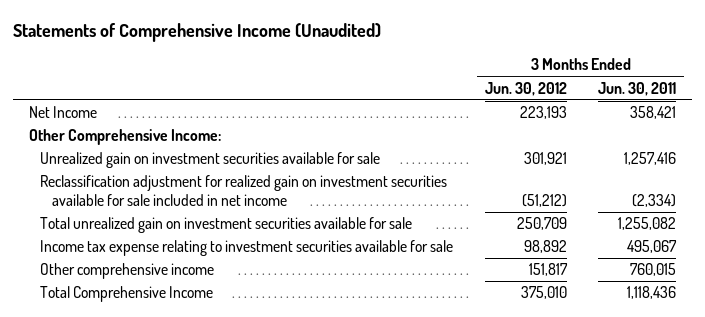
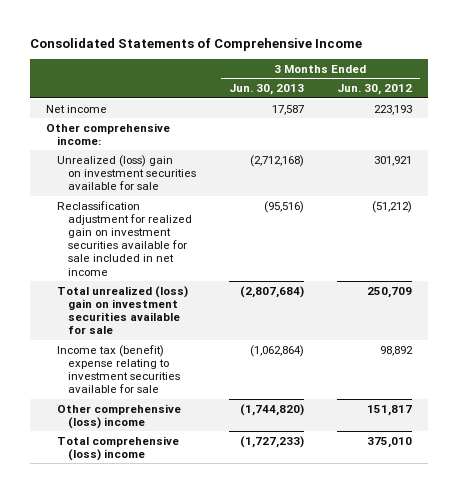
- Statements of Comprehensive Income (Unaudited)
+ Consolidated Statements of Comprehensive Income
- | 3 Months Ended Jun. 30, 2012 | 3 Months Ended Jun. 30, 2011
+ | 3 Months Ended Jun. 30, 2013 | 3 Months Ended Jun. 30, 2012
- Net Income | 223,193 | 358,421
- Other Comprehensive Income:
- Unrealized gain on investment securities available for sale | 301,921 | 1,257,416
+ Net income | 17,587 | 223,193
+ Other comprehensive income:
+ Unrealized (loss) gain on investment securities available for sale | (2,712,168) | 301,921
- Total unrealized gain on investment securities available for sale | 250,709 | 1,255,082
- Income tax expense relating to investment securities available for sale | 98,892 | 495,067
- Other comprehensive income | 151,817 | 760,015
- Total Comprehensive Income | 375,010 | 1,118,436
+ Total unrealized (loss) gain on investment securities available for sale | (2,807,684) | 250,709
+ Income tax (benefit) expense relating to investment securities available for sale | (1,062,864) | 98,892
+ Other comprehensive (loss) income | (1,744,820) | 151,817
+ Total comprehensive (loss) income | (1,727,233) | 375,010

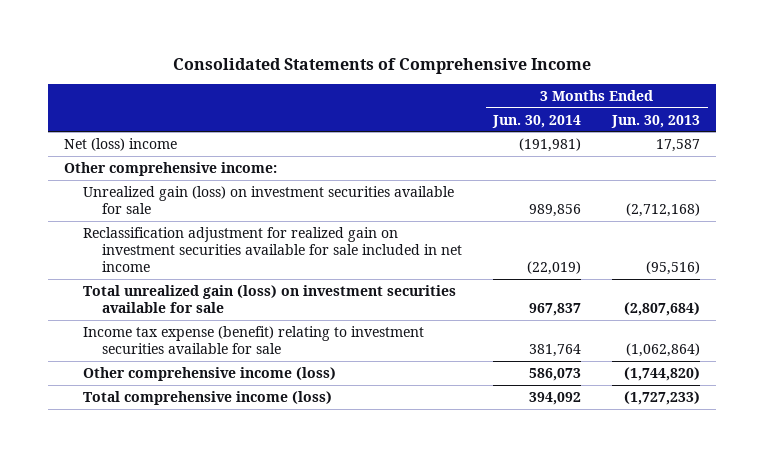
- | 3 Months Ended Jun. 30, 2013 | 3 Months Ended Jun. 30, 2012
+ | 3 Months Ended Jun. 30, 2014 | 3 Months Ended Jun. 30, 2013
- Net income | 17,587 | 223,193
+ Net (loss) income | (191,981) | 17,587
- Unrealized (loss) gain on investment securities available for sale | (2,712,168) | 301,921
+ Unrealized gain (loss) on investment securities available for sale | 989,856 | (2,712,168)
- Total unrealized (loss) gain on investment securities available for sale | (2,807,684) | 250,709
- Income tax (benefit) expense relating to investment securities available for sale | (1,062,864) | 98,892
- Other comprehensive (loss) income | (1,744,820) | 151,817
- Total comprehensive (loss) income | (1,727,233) | 375,010
+ Total unrealized gain (loss) on investment securities available for sale | 967,837 | (2,807,684)
+ Income tax expense (benefit) relating to investment securities available for sale | 381,764 | (1,062,864)
+ Other comprehensive income (loss) | 586,073 | (1,744,820)
+ Total comprehensive income (loss) | 394,092 | (1,727,233)

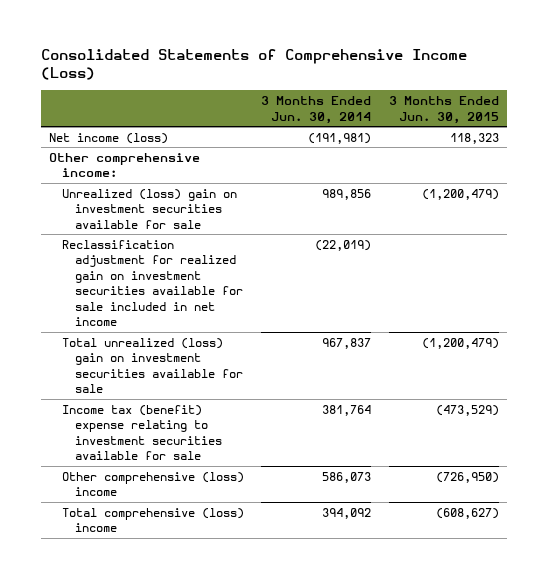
- Consolidated Statements of Comprehensive Income
+ Consolidated Statements of Comprehensive Income (Loss)
- | 3 Months Ended Jun. 30, 2014 | 3 Months Ended Jun. 30, 2013
+ | 3 Months Ended Jun. 30, 2014 | 3 Months Ended Jun. 30, 2015
- Net (loss) income | (191,981) | 17,587
+ Net income (loss) | (191,981) | 118,323
- Unrealized gain (loss) on investment securities available for sale | 989,856 | (2,712,168)
+ Unrealized (loss) gain on investment securities available for sale | 989,856 | (1,200,479)
- Total unrealized gain (loss) on investment securities available for sale | 967,837 | (2,807,684)
- Income tax expense (benefit) relating to investment securities available for sale | 381,764 | (1,062,864)
- Other comprehensive income (loss) | 586,073 | (1,744,820)
- Total comprehensive income (loss) | 394,092 | (1,727,233)
+ Total unrealized (loss) gain on investment securities available for sale | 967,837 | (1,200,479)
+ Income tax (benefit) expense relating to investment securities available for sale | 381,764 | (473,529)
+ Other comprehensive (loss) income | 586,073 | (726,950)
+ Total comprehensive (loss) income | 394,092 | (608,627)

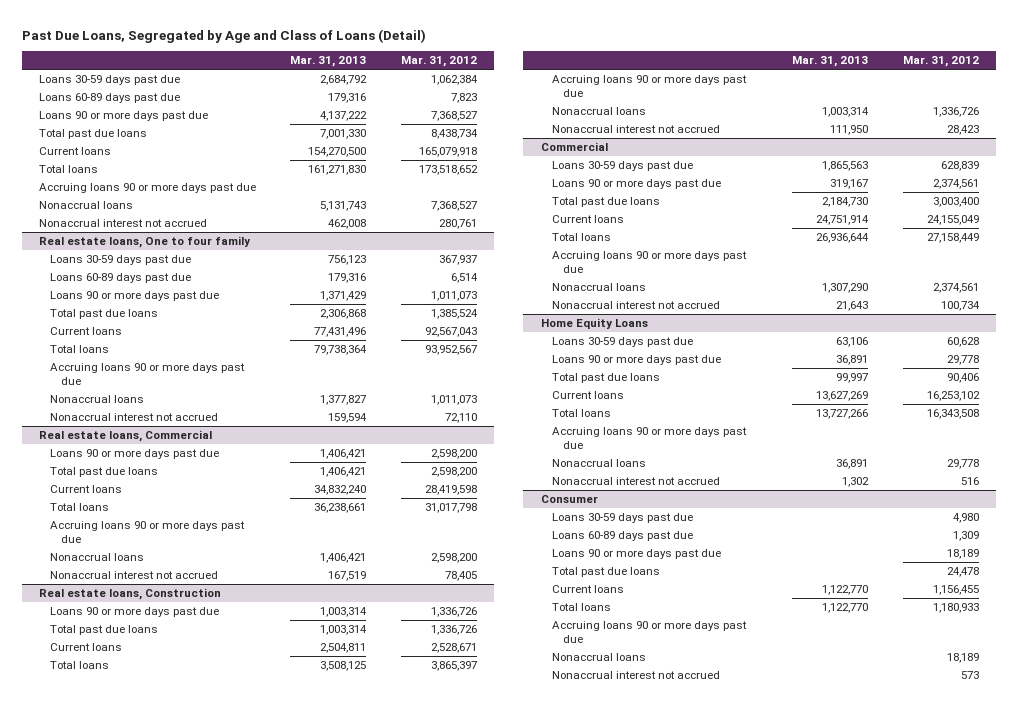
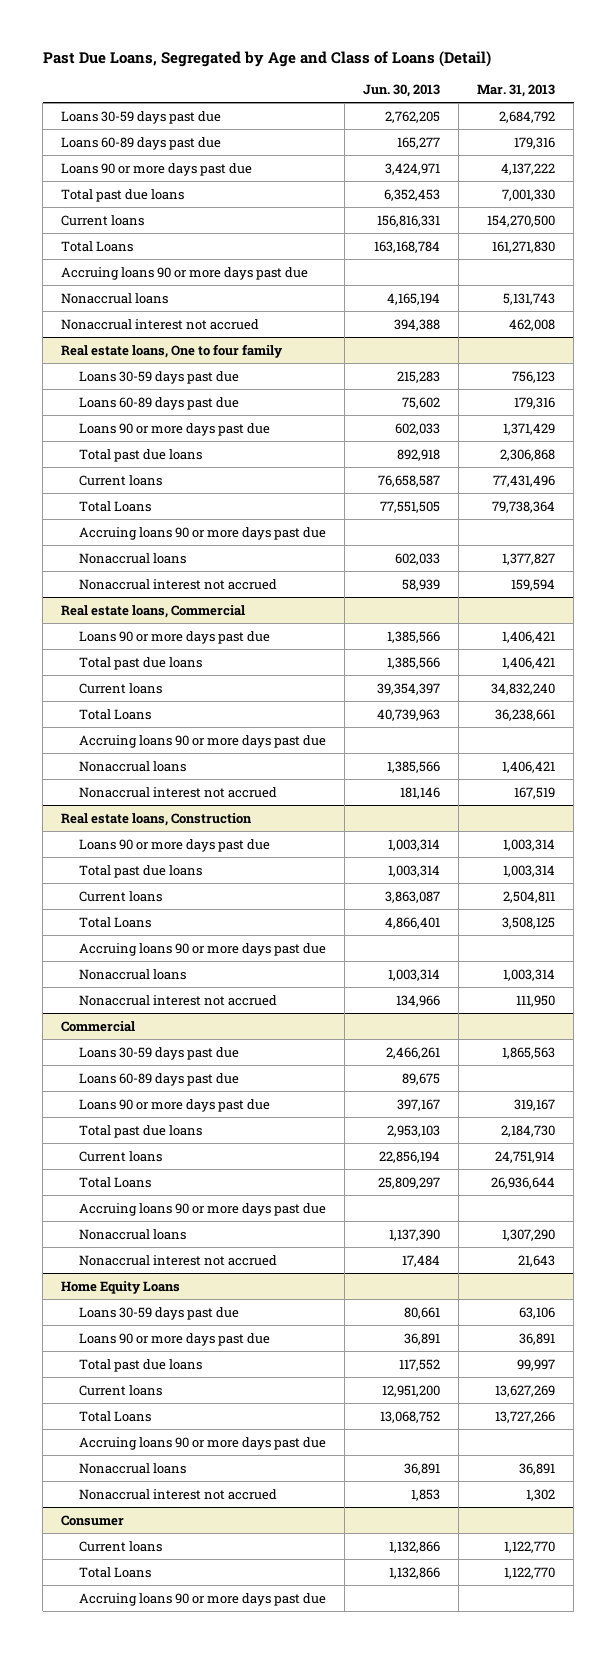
- | Mar. 31, 2013 | Mar. 31, 2012
+ | Jun. 30, 2013 | Mar. 31, 2013
- Total loans | 161,271,830 | 173,518,652
+ Total Loans | 163,168,784 | 161,271,830
@ Real estate loans, One to four family
- Total loans | 79,738,364 | 93,952,567
+ Total Loans | 77,551,505 | 79,738,364
@ Real estate loans, Commercial
- Total loans | 36,238,661 | 31,017,798
+ Total Loans | 40,739,963 | 36,238,661
@ Real estate loans, Construction
- Total loans | 3,508,125 | 3,865,397
+ Total Loans | 4,866,401 | 3,508,125
@ Commercial
+ Loans 60-89 days past due | 89,675 |
- Total loans | 26,936,644 | 27,158,449
+ Total Loans | 25,809,297 | 26,936,644
@ Home Equity Loans
- Total loans | 13,727,266 | 16,343,508
+ Total Loans | 13,068,752 | 13,727,266
@ Consumer
- Loans 30-59 days past due | | 4,980
- Loans 60-89 days past due | | 1,309
- Loans 90 or more days past due | | 18,189
- Total past due loans | | 24,478
- Total loans | 1,122,770 | 1,180,933
+ Total Loans | 1,132,866 | 1,122,770
- Nonaccrual loans | | 18,189
- Nonaccrual interest not accrued | | 573

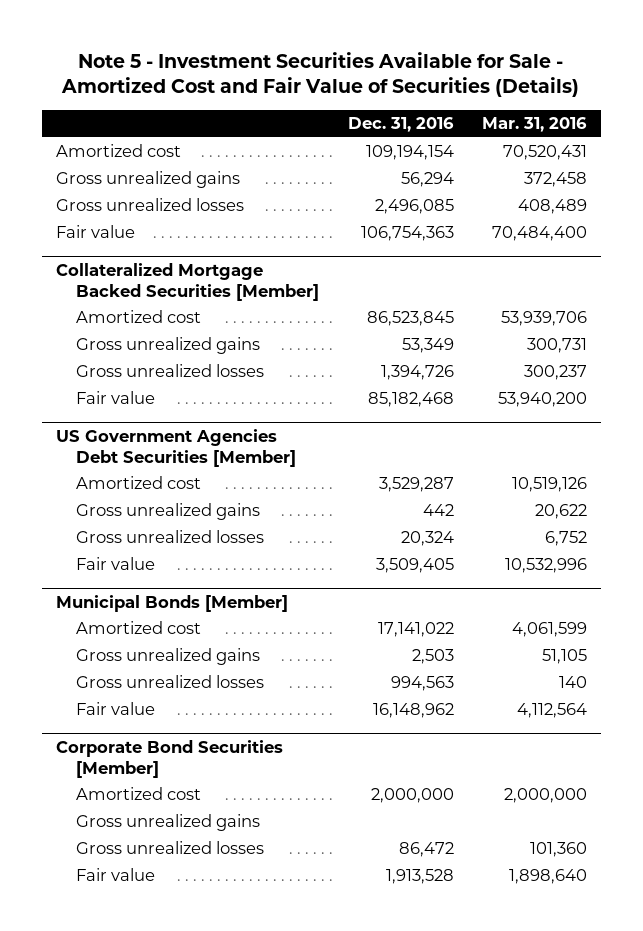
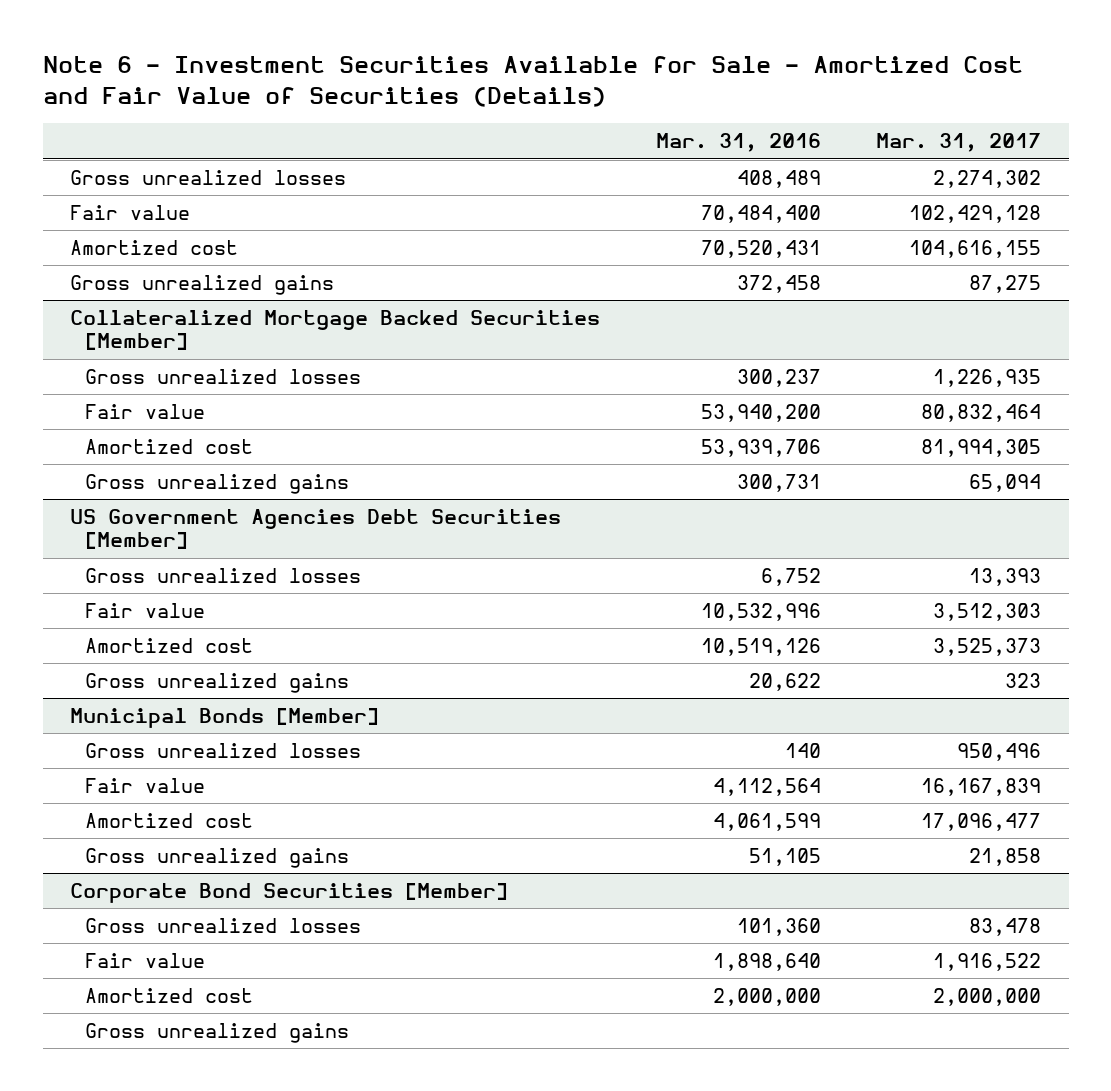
- Note 5 - Investment Securities Available for Sale - Amortized Cost and Fair Value of Securities (Details)
+ Note 6 - Investment Securities Available for Sale - Amortized Cost and Fair Value of Securities (Details)
- | Dec. 31, 2016 | Mar. 31, 2016
+ | Mar. 31, 2016 | Mar. 31, 2017
moved down: Amortized cost | 70,520,431 | 104,616,155
moved down: Gross unrealized gains | 372,458 | 87,275
@ Collateralized Mortgage Backed Securities [Member]
moved down: Amortized cost | 53,939,706 | 81,994,305
moved down: Gross unrealized gains | 300,731 | 65,094
@ US Government Agencies Debt Securities [Member]
moved down: Amortized cost | 10,519,126 | 3,525,373
moved down: Gross unrealized gains | 20,622 | 323
@ Municipal Bonds [Member]
moved down: Amortized cost | 4,061,599 | 17,096,477
moved down: Gross unrealized gains | 51,105 | 21,858
@ Corporate Bond Securities [Member]
moved down: Amortized cost | 2,000,000 | 2,000,000
moved down: Gross unrealized gains

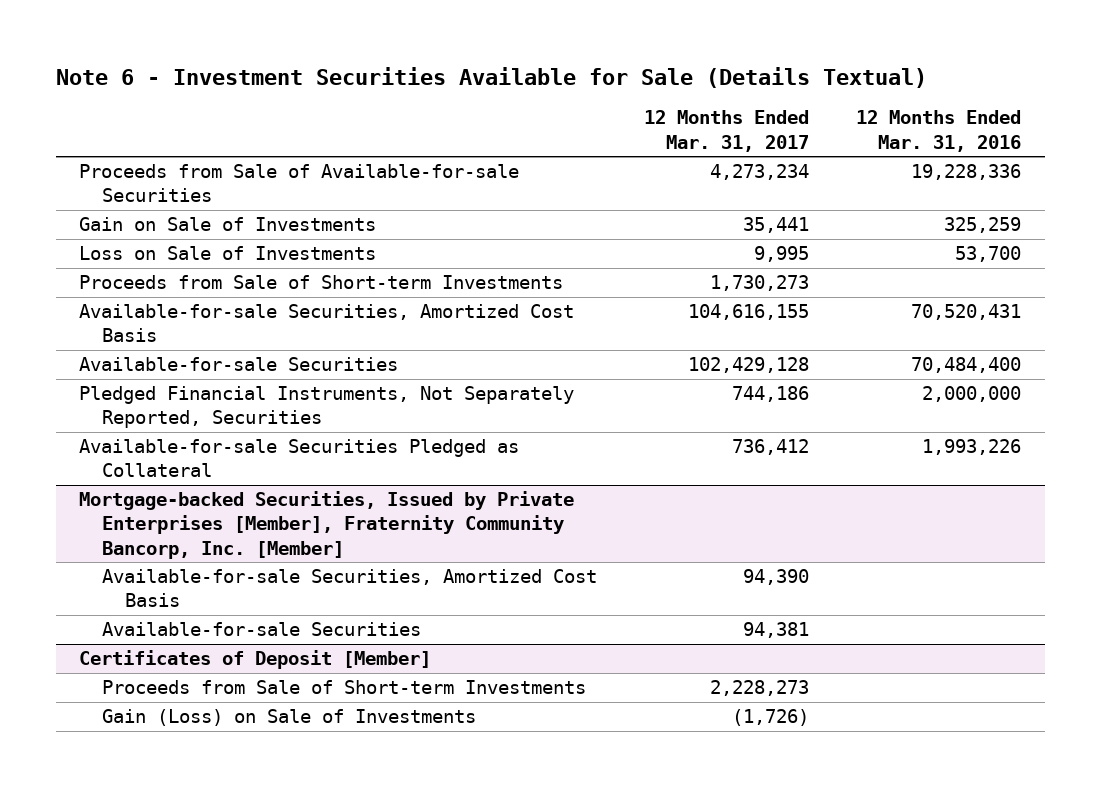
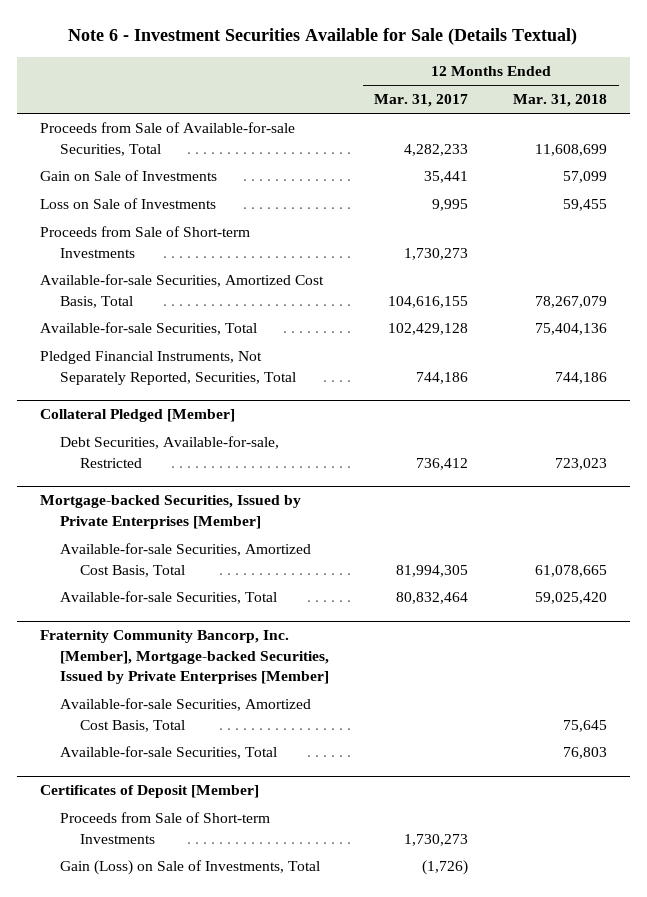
- | 12 Months Ended Mar. 31, 2017 | 12 Months Ended Mar. 31, 2016
+ | 12 Months Ended Mar. 31, 2017 | 12 Months Ended Mar. 31, 2018
- Proceeds from Sale of Available-for-sale Securities | 4,273,234 | 19,228,336
+ Proceeds from Sale of Available-for-sale Securities, Total | 4,282,233 | 11,608,699
- Available-for-sale Securities, Amortized Cost Basis | 104,616,155 | 70,520,431
- Available-for-sale Securities | 102,429,128 | 70,484,400
- Pledged Financial Instruments, Not Separately Reported, Securities | 744,186 | 2,000,000
- Available-for-sale Securities Pledged as Collateral | 736,412 | 1,993,226
- Mortgage-backed Securities, Issued by Private Enterprises [Member], Fraternity Community Bancorp, Inc. [Member]
- Available-for-sale Securities, Amortized Cost Basis | 94,390 |
- Available-for-sale Securities | 94,381 |
+ Available-for-sale Securities, Amortized Cost Basis, Total | 104,616,155 | 78,267,079
+ Available-for-sale Securities, Total | 102,429,128 | 75,404,136
+ Pledged Financial Instruments, Not Separately Reported, Securities, Total | 744,186 | 744,186
+ Collateral Pledged [Member]
+ Debt Securities, Available-for-sale, Restricted | 736,412 | 723,023
+ Mortgage-backed Securities, Issued by Private Enterprises [Member]
+ Available-for-sale Securities, Amortized Cost Basis, Total | 81,994,305 | 61,078,665
+ Available-for-sale Securities, Total | 80,832,464 | 59,025,420
+ Fraternity Community Bancorp, Inc. [Member], Mortgage-backed Securities, Issued by Private Enterprises [Member]
+ Available-for-sale Securities, Amortized Cost Basis, Total | | 75,645
+ Available-for-sale Securities, Total | | 76,803
@ Certificates of Deposit [Member]
- Proceeds from Sale of Short-term Investments | 2,228,273 |
- Gain (Loss) on Sale of Investments | (1,726) |
+ Proceeds from Sale of Short-term Investments | 1,730,273 |
+ Gain (Loss) on Sale of Investments, Total | (1,726) |

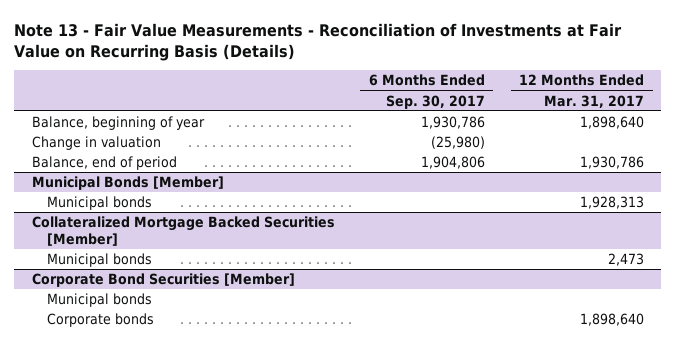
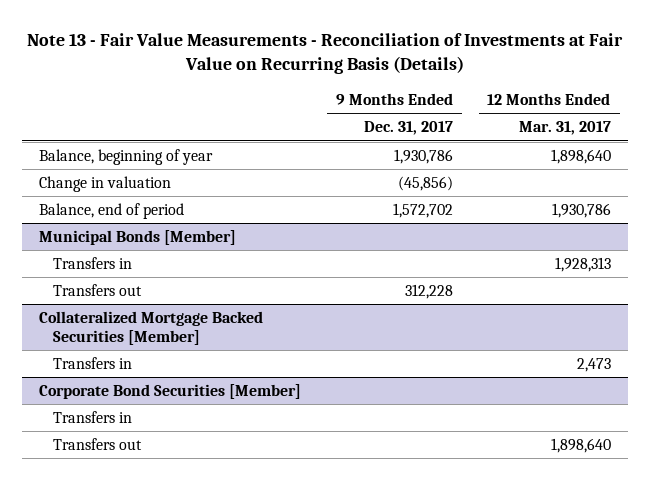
- | 6 Months Ended Sep. 30, 2017 | 12 Months Ended Mar. 31, 2017
+ | 9 Months Ended Dec. 31, 2017 | 12 Months Ended Mar. 31, 2017
@ Municipal Bonds [Member]
- Municipal bonds | | 1,928,313
+ Transfers in | | 1,928,313
+ Transfers out | 312,228 |
@ Collateralized Mortgage Backed Securities [Member]
- Municipal bonds | | 2,473
+ Transfers in | | 2,473
@ Corporate Bond Securities [Member]
- Municipal bonds
- Corporate bonds | | 1,898,640
+ Transfers in
+ Transfers out | | 1,898,640

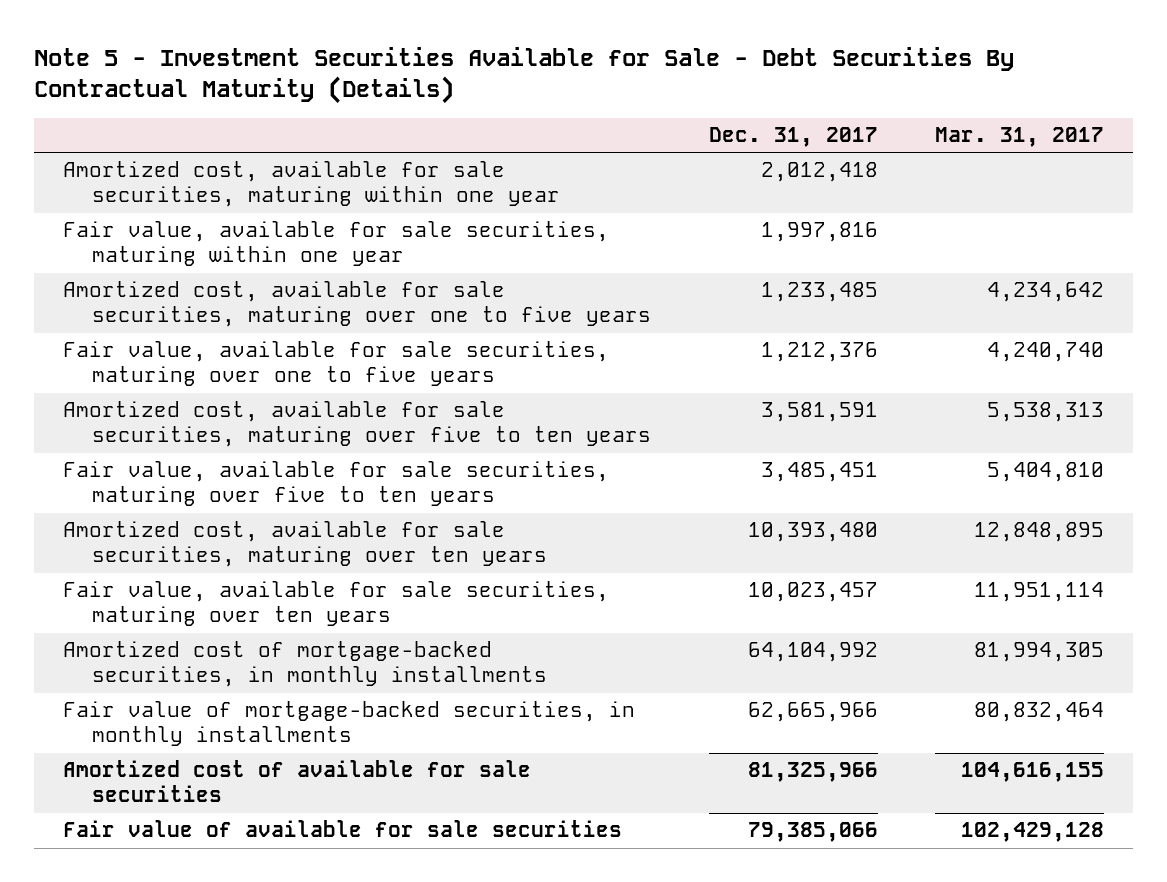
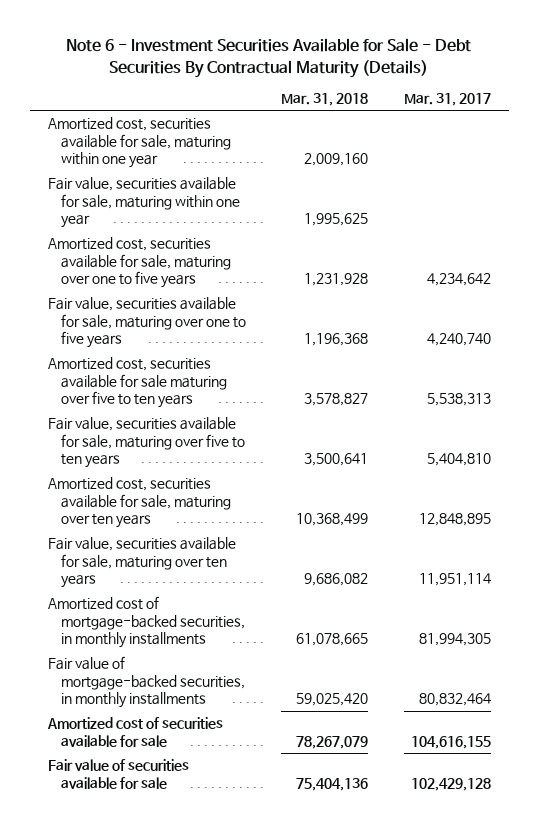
- Note 5 - Investment Securities Available for Sale - Debt Securities By Contractual Maturity (Details)
+ Note 6 - Investment Securities Available for Sale - Debt Securities By Contractual Maturity (Details)
- | Dec. 31, 2017 | Mar. 31, 2017
+ | Mar. 31, 2018 | Mar. 31, 2017
- Amortized cost, available for sale securities, maturing within one year | 2,012,418 |
- Fair value, available for sale securities, maturing within one year | 1,997,816 |
- Amortized cost, available for sale securities, maturing over one to five years | 1,233,485 | 4,234,642
- Fair value, available for sale securities, maturing over one to five years | 1,212,376 | 4,240,740
- Amortized cost, available for sale securities, maturing over five to ten years | 3,581,591 | 5,538,313
- Fair value, available for sale securities, maturing over five to ten years | 3,485,451 | 5,404,810
- Amortized cost, available for sale securities, maturing over ten years | 10,393,480 | 12,848,895
- Fair value, available for sale securities, maturing over ten years | 10,023,457 | 11,951,114
+ Amortized cost, securities available for sale, maturing within one year | 2,009,160 |
+ Fair value, securities available for sale, maturing within one year | 1,995,625 |
+ Amortized cost, securities available for sale, maturing over one to five years | 1,231,928 | 4,234,642
+ Fair value, securities available for sale, maturing over one to five years | 1,196,368 | 4,240,740
+ Amortized cost, securities available for sale maturing over five to ten years | 3,578,827 | 5,538,313
+ Fair value, securities available for sale, maturing over five to ten years | 3,500,641 | 5,404,810
+ Amortized cost, securities available for sale, maturing over ten years | 10,368,499 | 12,848,895
+ Fair value, securities available for sale, maturing over ten years | 9,686,082 | 11,951,114
- Amortized cost of available for sale securities | 81,325,966 | 104,616,155
- Fair value of available for sale securities | 79,385,066 | 102,429,128
+ Amortized cost of securities available for sale | 78,267,079 | 104,616,155
+ Fair value of securities available for sale | 75,404,136 | 102,429,128

